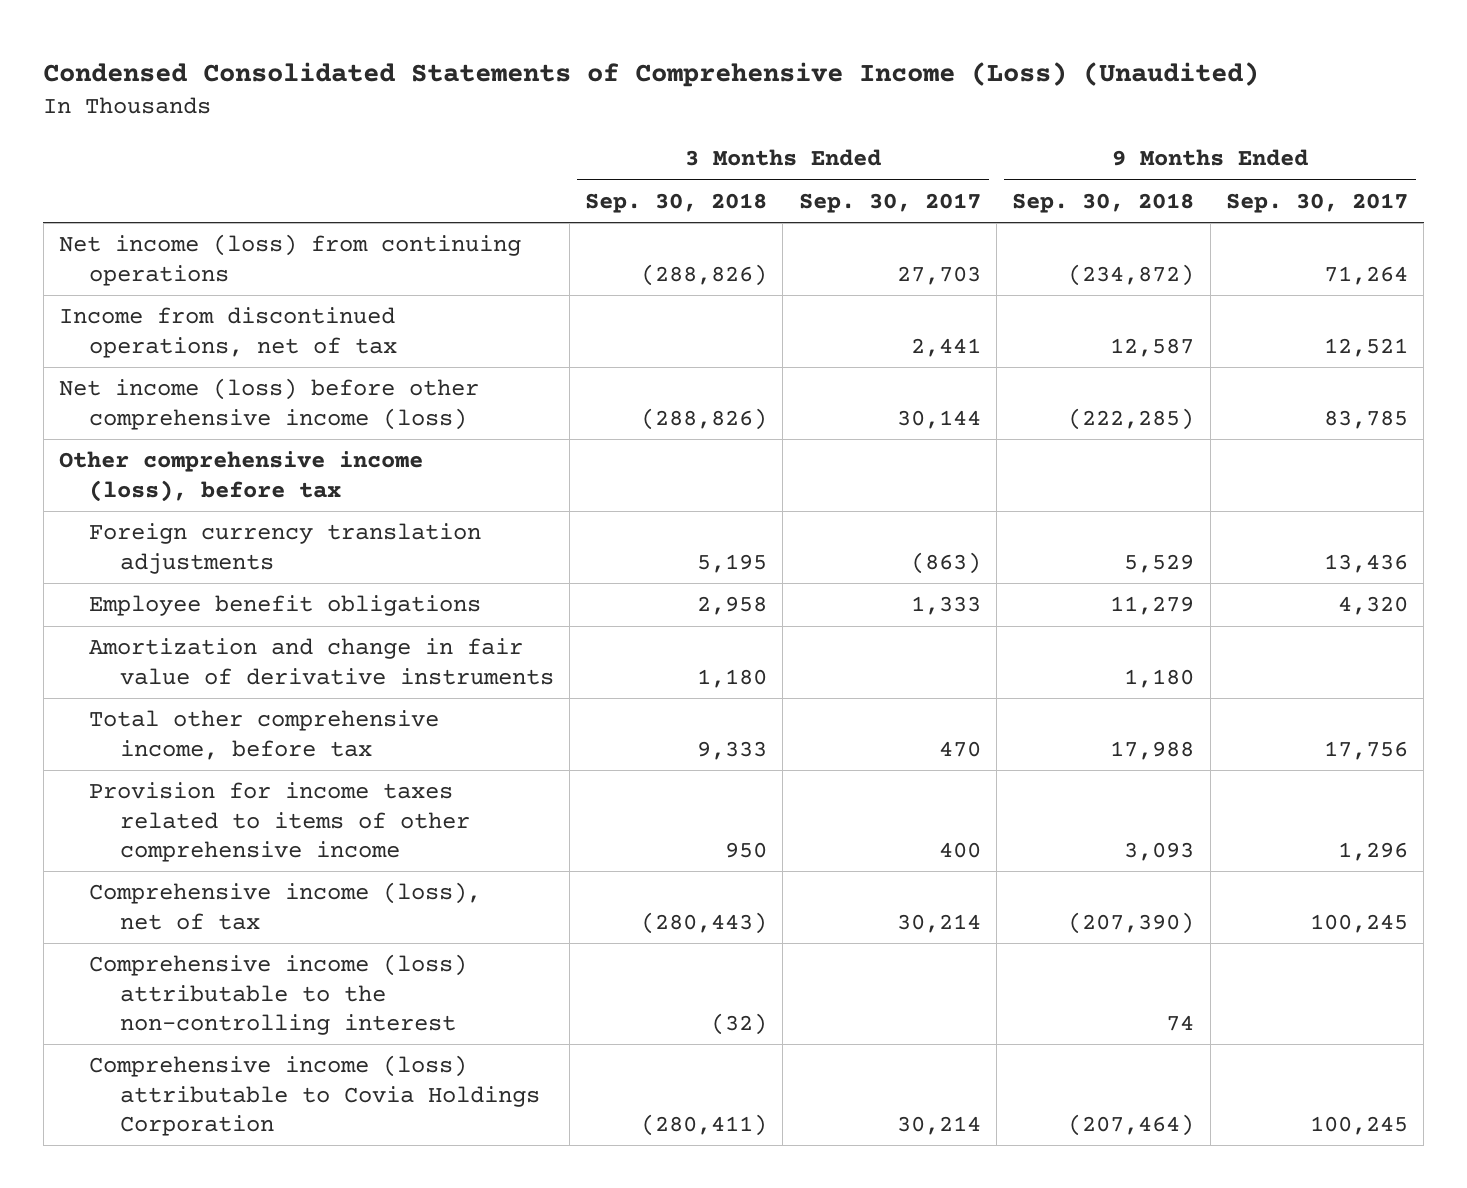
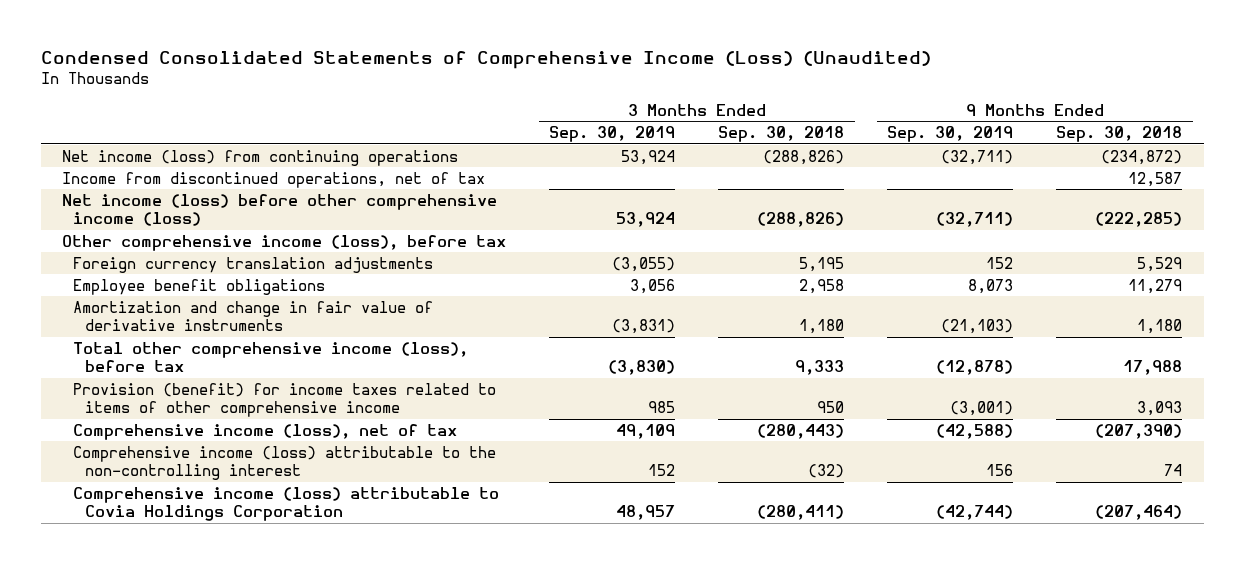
- | 3 Months Ended Sep. 30, 2018 | 3 Months Ended Sep. 30, 2017 | 9 Months Ended Sep. 30, 2018 | 9 Months Ended Sep. 30, 2017
+ | 3 Months Ended Sep. 30, 2019 | 3 Months Ended Sep. 30, 2018 | 9 Months Ended Sep. 30, 2019 | 9 Months Ended Sep. 30, 2018
- Total other comprehensive income, before tax | 9,333 | 470 | 17,988 | 17,756
- Provision for income taxes related to items of other comprehensive income | 950 | 400 | 3,093 | 1,296
+ Total other comprehensive income (loss), before tax | (3,830) | 9,333 | (12,878) | 17,988
+ Provision (benefit) for income taxes related to items of other comprehensive income | 985 | 950 | (3,001) | 3,093

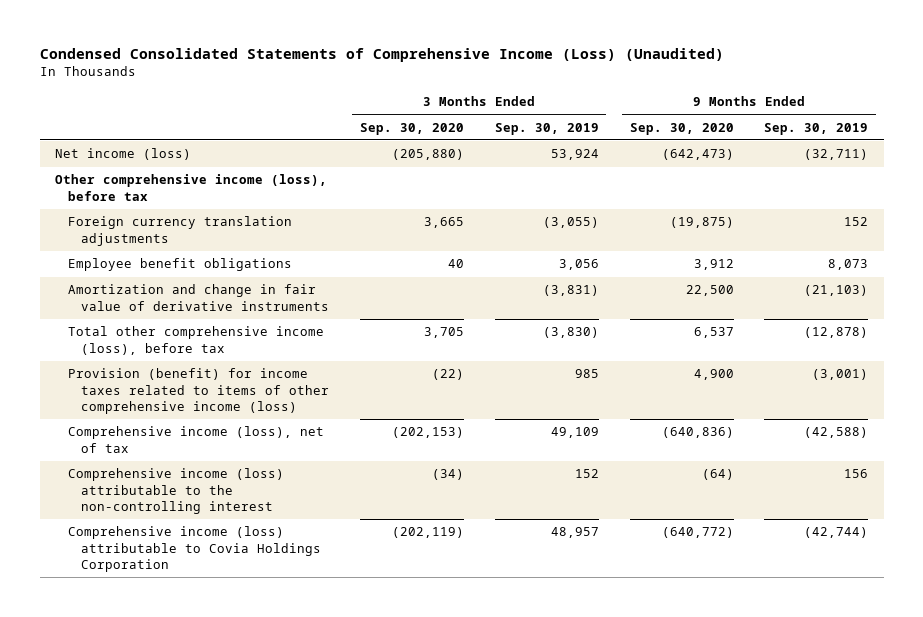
- | 3 Months Ended Sep. 30, 2019 | 3 Months Ended Sep. 30, 2018 | 9 Months Ended Sep. 30, 2019 | 9 Months Ended Sep. 30, 2018
+ | 3 Months Ended Sep. 30, 2020 | 3 Months Ended Sep. 30, 2019 | 9 Months Ended Sep. 30, 2020 | 9 Months Ended Sep. 30, 2019
- Net income (loss) from continuing operations | 53,924 | (288,826) | (32,711) | (234,872)
- Income from discontinued operations, net of tax | | | | 12,587
- Net income (loss) before other comprehensive income (loss) | 53,924 | (288,826) | (32,711) | (222,285)
+ Net income (loss) | (205,880) | 53,924 | (642,473) | (32,711)
- Provision (benefit) for income taxes related to items of other comprehensive income | 985 | 950 | (3,001) | 3,093
+ Provision (benefit) for income taxes related to items of other comprehensive income (loss) | (22) | 985 | 4,900 | (3,001)

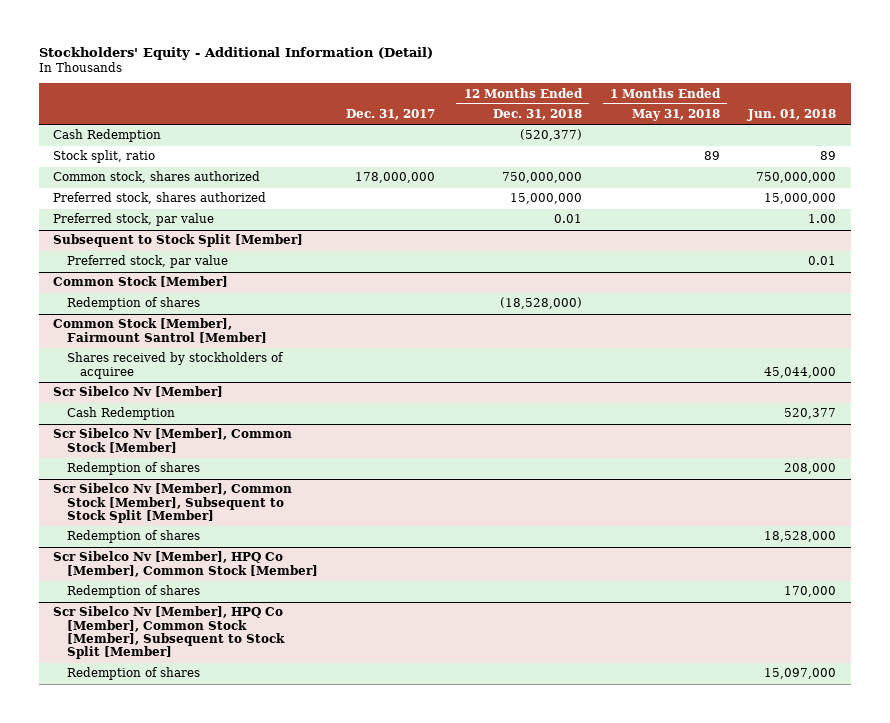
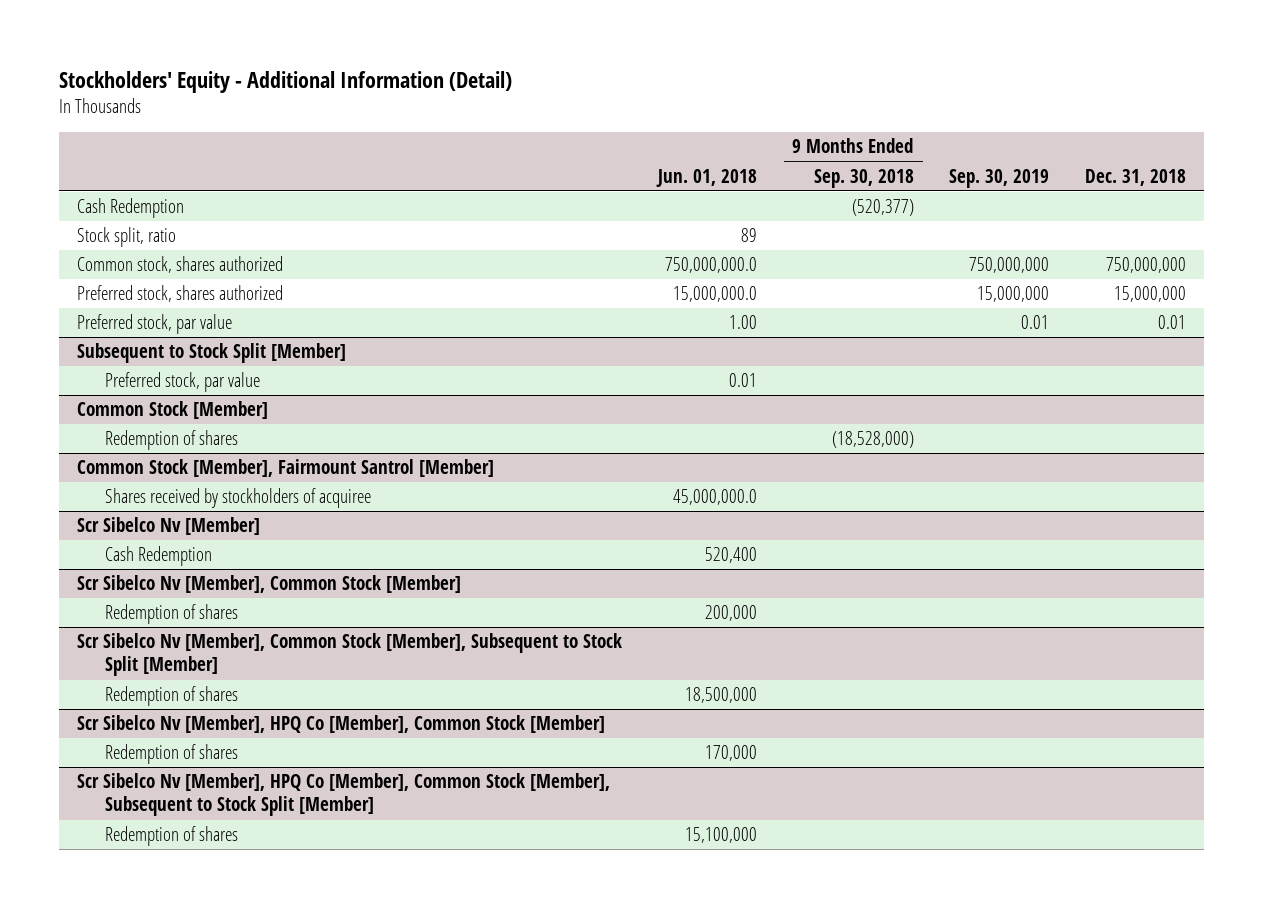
- | Dec. 31, 2017 | 12 Months Ended Dec. 31, 2018 | 1 Months Ended May 31, 2018 | Jun. 01, 2018
+ | Jun. 01, 2018 | 9 Months Ended Sep. 30, 2018 | Sep. 30, 2019 | Dec. 31, 2018
- Common stock, shares authorized | 178,000,000 | 750,000,000 | | 750,000,000
- Preferred stock, shares authorized | | 15,000,000 | | 15,000,000
+ Common stock, shares authorized | 750,000,000.0 | | 750,000,000 | 750,000,000
+ Preferred stock, shares authorized | 15,000,000.0 | | 15,000,000 | 15,000,000
@ Common Stock [Member], Fairmount Santrol [Member]
- Shares received by stockholders of acquiree | | | | 45,044,000
+ Shares received by stockholders of acquiree | 45,000,000.0 | | |
@ Scr Sibelco Nv [Member]
- Cash Redemption | | | | 520,377
+ Cash Redemption | 520,400 | | |
@ Scr Sibelco Nv [Member], Common Stock [Member]
- Redemption of shares | | | | 208,000
+ Redemption of shares | 200,000 | | |
@ Scr Sibelco Nv [Member], Common Stock [Member], Subsequent to Stock Split [Member]
- Redemption of shares | | | | 18,528,000
+ Redemption of shares | 18,500,000 | | |
@ Scr Sibelco Nv [Member], HPQ Co [Member], Common Stock [Member], Subsequent to Stock Split [Member]
- Redemption of shares | | | | 15,097,000
+ Redemption of shares | 15,100,000 | | |

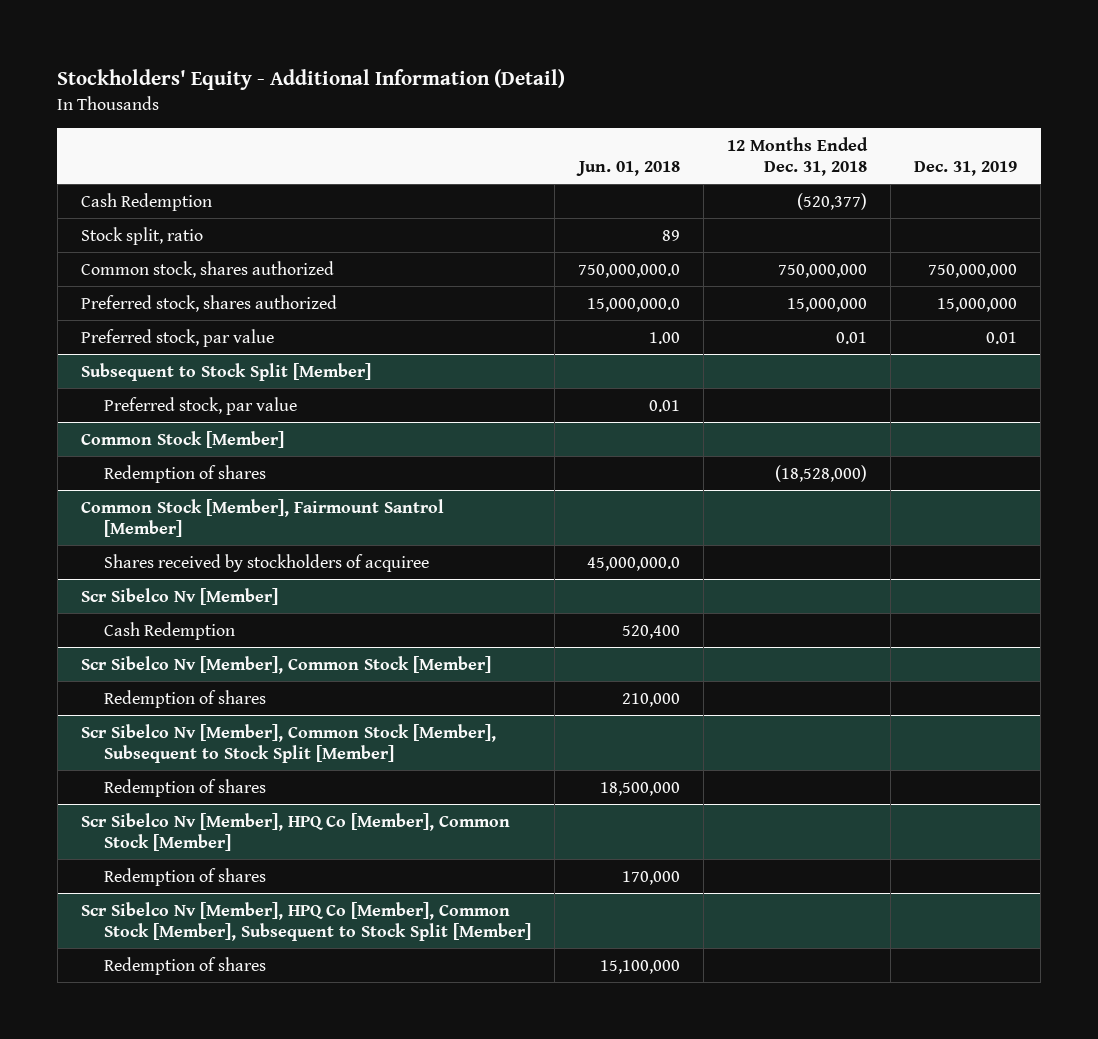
- | Jun. 01, 2018 | 9 Months Ended Sep. 30, 2018 | Sep. 30, 2019 | Dec. 31, 2018
+ | Jun. 01, 2018 | 12 Months Ended Dec. 31, 2018 | Dec. 31, 2019
@ Scr Sibelco Nv [Member], Common Stock [Member]
- Redemption of shares | 200,000 | | |
+ Redemption of shares | 210,000 | |

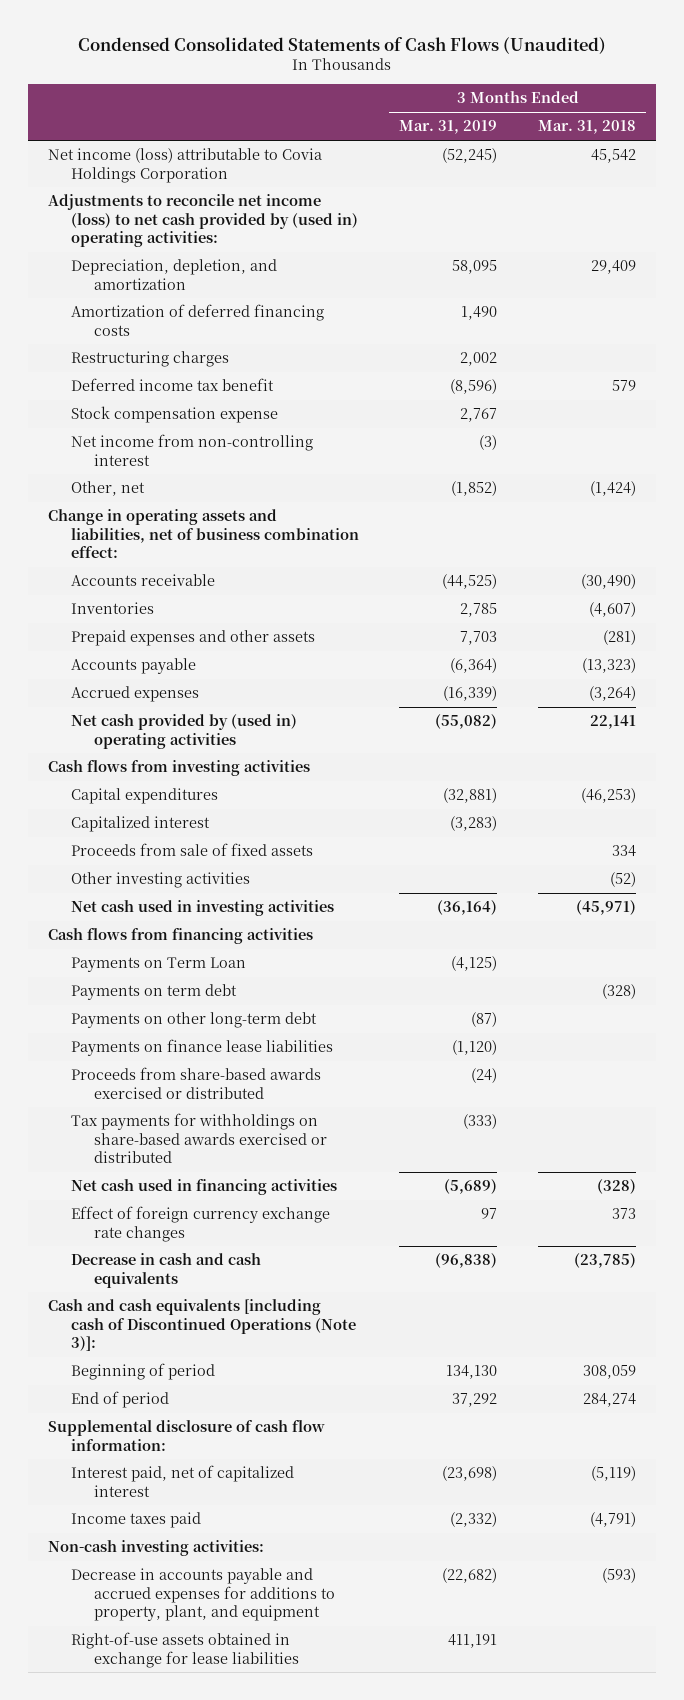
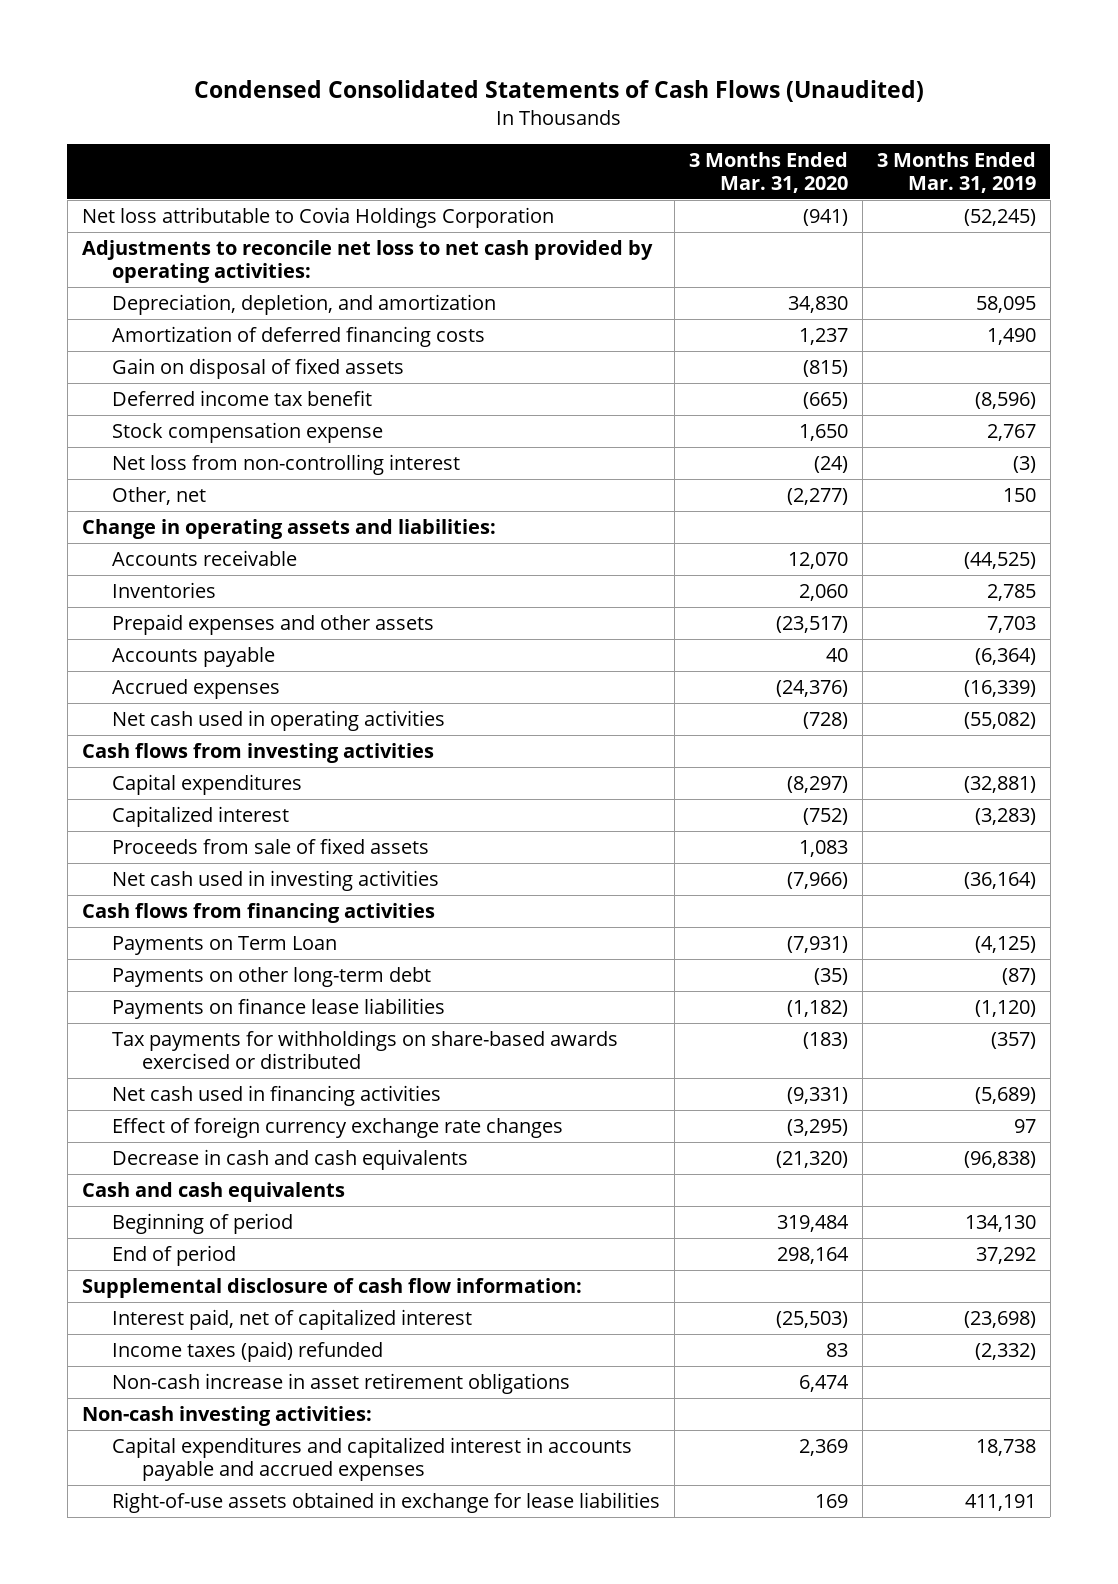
- | 3 Months Ended Mar. 31, 2019 | 3 Months Ended Mar. 31, 2018
+ | 3 Months Ended Mar. 31, 2020 | 3 Months Ended Mar. 31, 2019
- Net income (loss) attributable to Covia Holdings Corporation | (52,245) | 45,542
- Adjustments to reconcile net income (loss) to net cash provided by (used in) operating activities:
+ Net loss attributable to Covia Holdings Corporation | (941) | (52,245)
+ Adjustments to reconcile net loss to net cash provided by operating activities:
- Restructuring charges | 2,002 |
+ Gain on disposal of fixed assets | (815) |
- Net income from non-controlling interest | (3) |
- Other, net | (1,852) | (1,424)
- Change in operating assets and liabilities, net of business combination effect:
+ Net loss from non-controlling interest | (24) | (3)
+ Other, net | (2,277) | 150
+ Change in operating assets and liabilities:
- Net cash provided by (used in) operating activities | (55,082) | 22,141
+ Net cash used in operating activities | (728) | (55,082)
- Other investing activities | | (52)
- Payments on term debt | | (328)
- Proceeds from share-based awards exercised or distributed | (24) |
- Tax payments for withholdings on share-based awards exercised or distributed | (333) |
+ Tax payments for withholdings on share-based awards exercised or distributed | (183) | (357)
- Cash and cash equivalents [including cash of Discontinued Operations (Note 3)]:
+ Cash and cash equivalents
- Income taxes paid | (2,332) | (4,791)
+ Income taxes (paid) refunded | 83 | (2,332)
+ Non-cash increase in asset retirement obligations | 6,474 |
- Decrease in accounts payable and accrued expenses for additions to property, plant, and equipment | (22,682) | (593)
+ Capital expenditures and capitalized interest in accounts payable and accrued expenses | 2,369 | 18,738

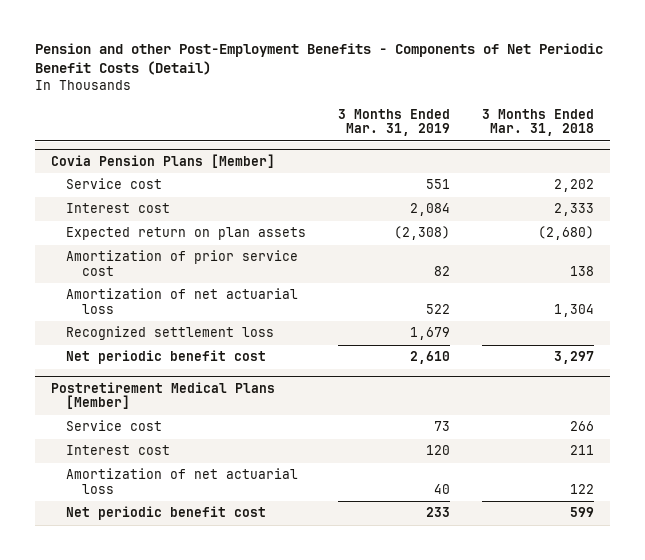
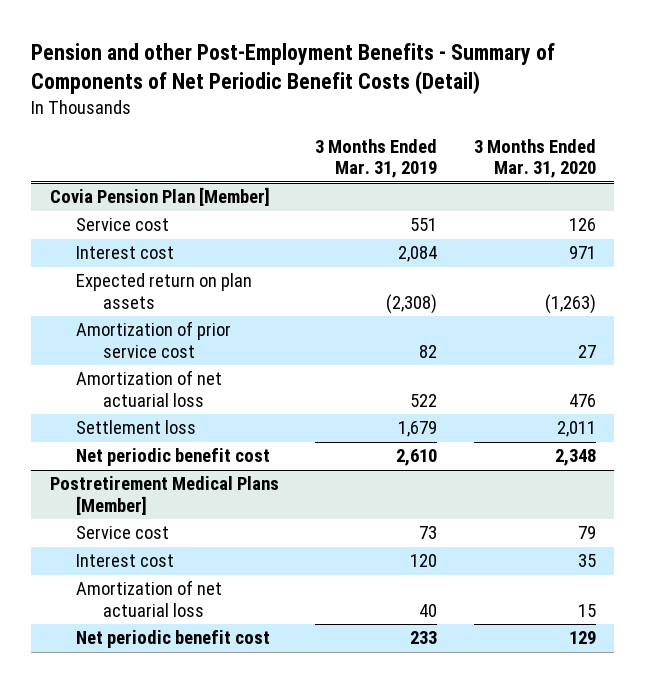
- Pension and other Post-Employment Benefits - Components of Net Periodic Benefit Costs (Detail)
+ Pension and other Post-Employment Benefits - Summary of Components of Net Periodic Benefit Costs (Detail)
- | 3 Months Ended Mar. 31, 2019 | 3 Months Ended Mar. 31, 2018
+ | 3 Months Ended Mar. 31, 2019 | 3 Months Ended Mar. 31, 2020
- Covia Pension Plans [Member]
+ Covia Pension Plan [Member]
- Recognized settlement loss | 1,679 |
+ Settlement loss | 1,679 | 2,011

